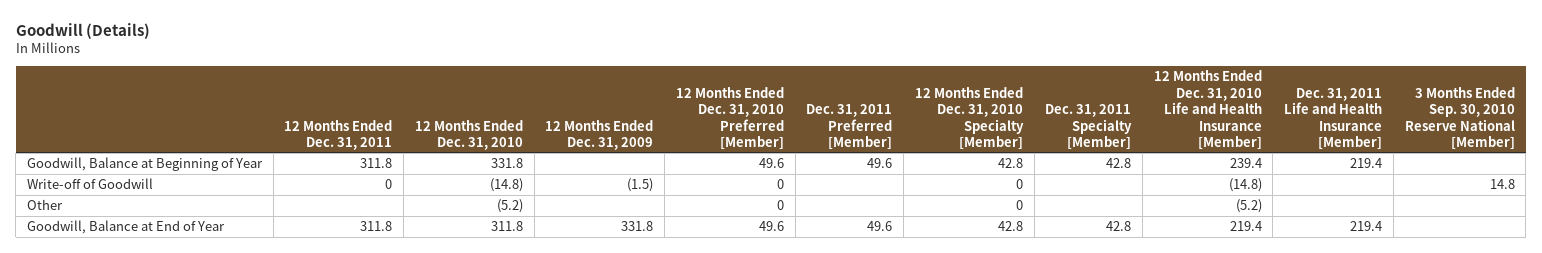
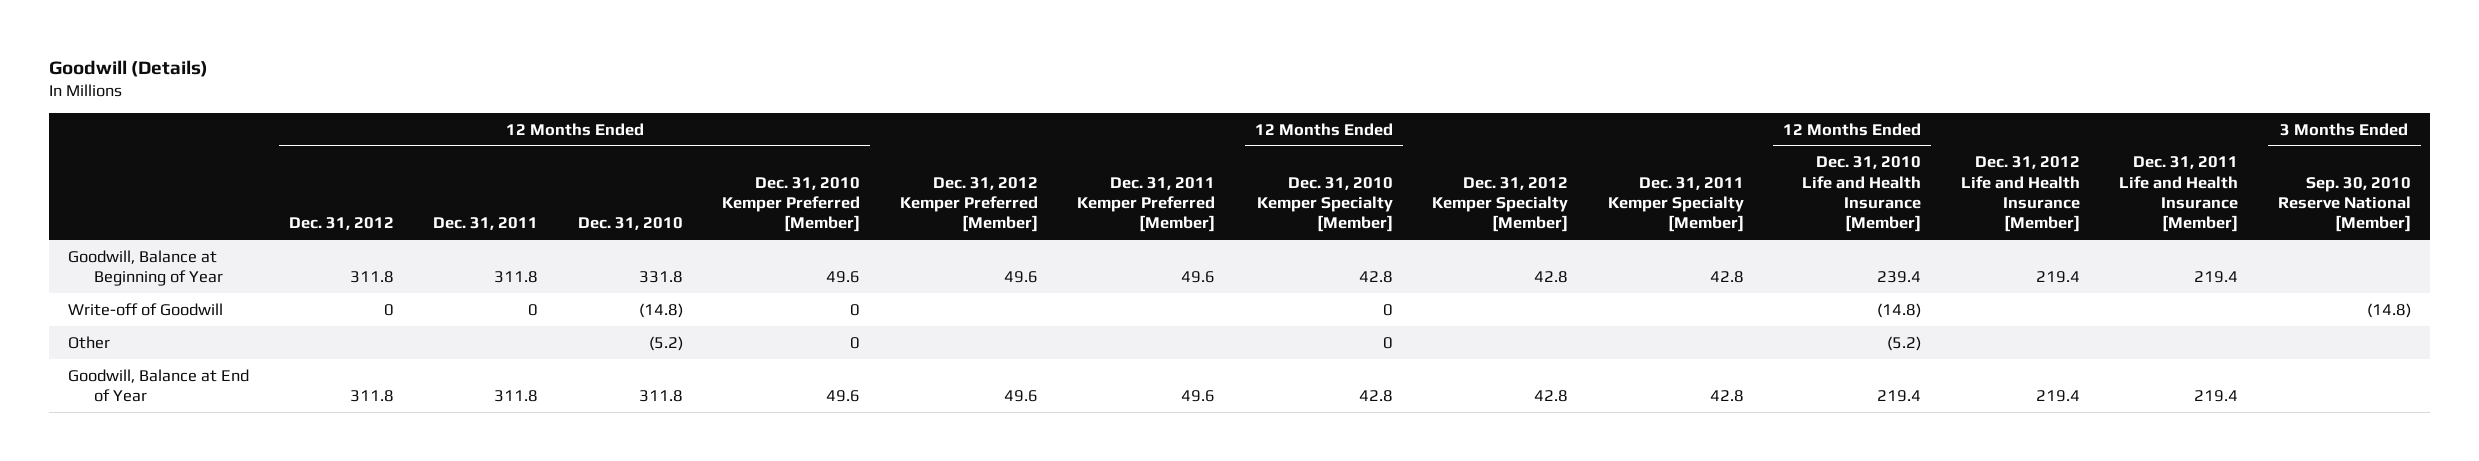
- | 12 Months Ended Dec. 31, 2011 | 12 Months Ended Dec. 31, 2010 | 12 Months Ended Dec. 31, 2009 | 12 Months Ended Dec. 31, 2010 Preferred [Member] | Dec. 31, 2011 Preferred [Member] | 12 Months Ended Dec. 31, 2010 Specialty [Member] | Dec. 31, 2011 Specialty [Member] | 12 Months Ended Dec. 31, 2010 Life and Health Insurance [Member] | Dec. 31, 2011 Life and Health Insurance [Member] | 3 Months Ended Sep. 30, 2010 Reserve National [Member]
+ | 12 Months Ended Dec. 31, 2012 | 12 Months Ended Dec. 31, 2011 | 12 Months Ended Dec. 31, 2010 | 12 Months Ended Dec. 31, 2010 Kemper Preferred [Member] | Dec. 31, 2012 Kemper Preferred [Member] | Dec. 31, 2011 Kemper Preferred [Member] | 12 Months Ended Dec. 31, 2010 Kemper Specialty [Member] | Dec. 31, 2012 Kemper Specialty [Member] | Dec. 31, 2011 Kemper Specialty [Member] | 12 Months Ended Dec. 31, 2010 Life and Health Insurance [Member] | Dec. 31, 2012 Life and Health Insurance [Member] | Dec. 31, 2011 Life and Health Insurance [Member] | 3 Months Ended Sep. 30, 2010 Reserve National [Member]
- Write-off of Goodwill | 0 | (14.8) | (1.5) | 0 | | 0 | | (14.8) | | 14.8
+ Write-off of Goodwill | 0 | 0 | (14.8) | 0 | | | 0 | | | (14.8) | | | (14.8)

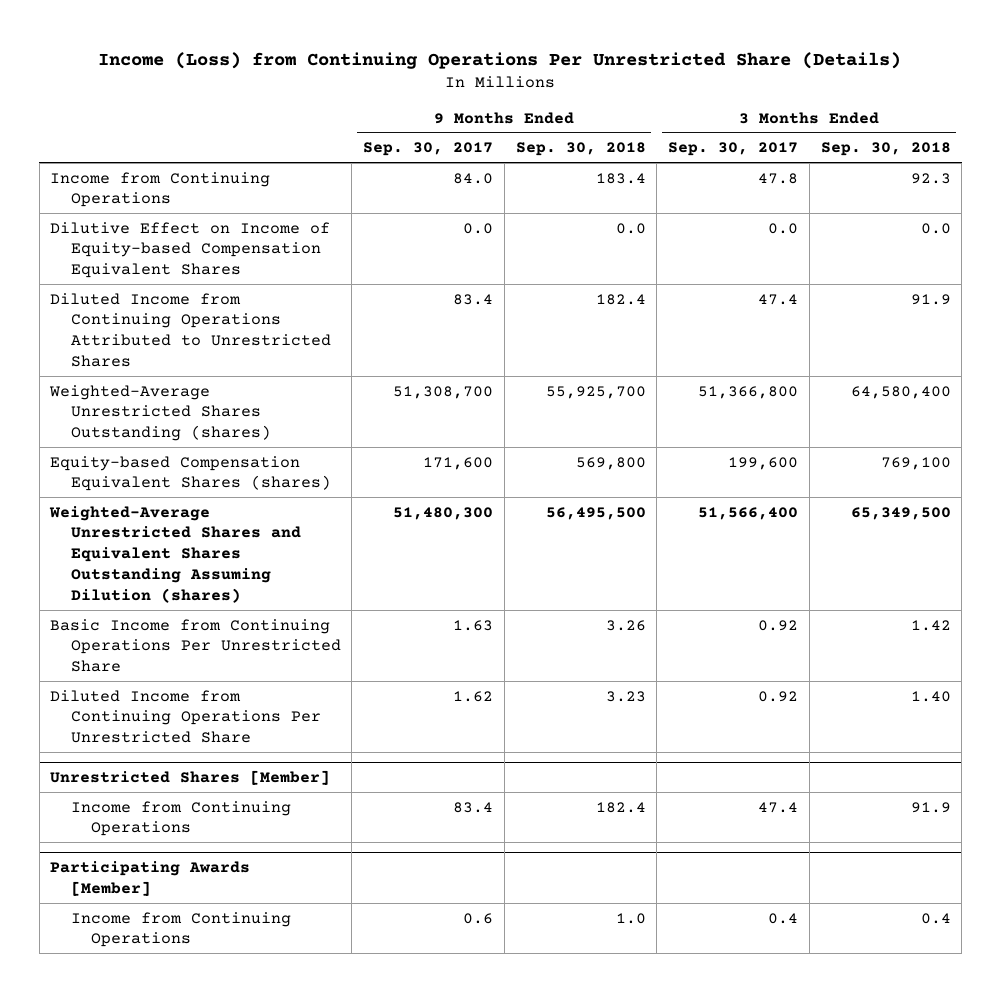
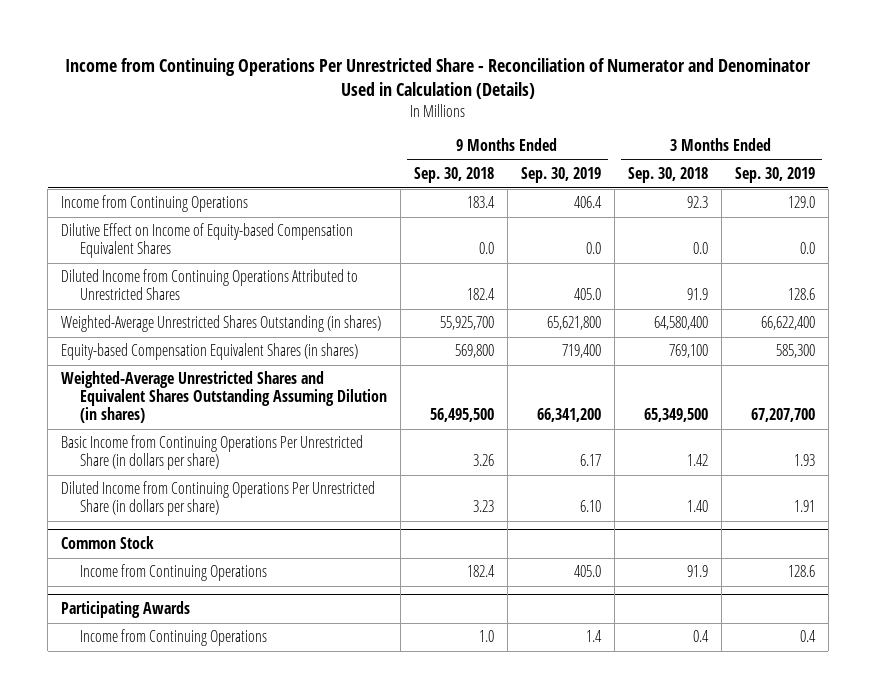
- Income (Loss) from Continuing Operations Per Unrestricted Share (Details)
+ Income from Continuing Operations Per Unrestricted Share - Reconciliation of Numerator and Denominator Used in Calculation (Details)
- | 9 Months Ended Sep. 30, 2017 | 9 Months Ended Sep. 30, 2018 | 3 Months Ended Sep. 30, 2017 | 3 Months Ended Sep. 30, 2018
+ | 9 Months Ended Sep. 30, 2018 | 9 Months Ended Sep. 30, 2019 | 3 Months Ended Sep. 30, 2018 | 3 Months Ended Sep. 30, 2019
- Weighted-Average Unrestricted Shares Outstanding (shares) | 51,308,700 | 55,925,700 | 51,366,800 | 64,580,400
- Equity-based Compensation Equivalent Shares (shares) | 171,600 | 569,800 | 199,600 | 769,100
- Weighted-Average Unrestricted Shares and Equivalent Shares Outstanding Assuming Dilution (shares) | 51,480,300 | 56,495,500 | 51,566,400 | 65,349,500
- Basic Income from Continuing Operations Per Unrestricted Share | 1.63 | 3.26 | 0.92 | 1.42
- Diluted Income from Continuing Operations Per Unrestricted Share | 1.62 | 3.23 | 0.92 | 1.40
- Unrestricted Shares [Member]
+ Weighted-Average Unrestricted Shares Outstanding (in shares) | 55,925,700 | 65,621,800 | 64,580,400 | 66,622,400
+ Equity-based Compensation Equivalent Shares (in shares) | 569,800 | 719,400 | 769,100 | 585,300
+ Weighted-Average Unrestricted Shares and Equivalent Shares Outstanding Assuming Dilution (in shares) | 56,495,500 | 66,341,200 | 65,349,500 | 67,207,700
+ Basic Income from Continuing Operations Per Unrestricted Share (in dollars per share) | 3.26 | 6.17 | 1.42 | 1.93
+ Diluted Income from Continuing Operations Per Unrestricted Share (in dollars per share) | 3.23 | 6.10 | 1.40 | 1.91
+ Common Stock
- Participating Awards [Member]
+ Participating Awards

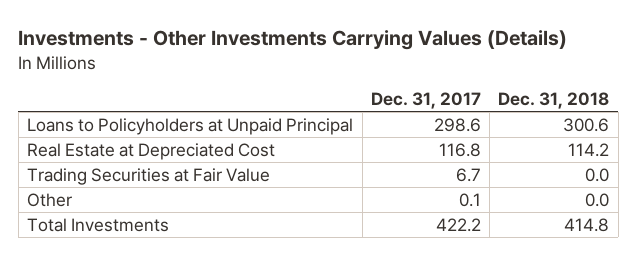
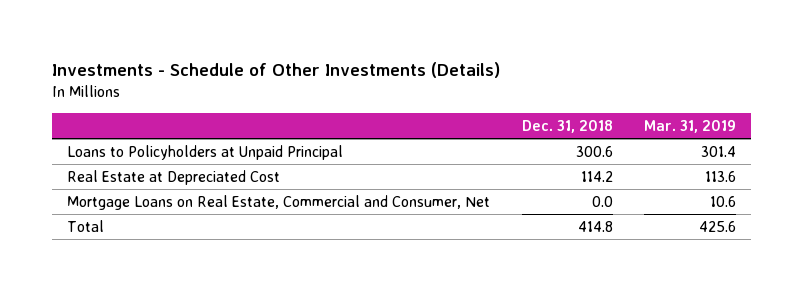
- Investments - Other Investments Carrying Values (Details)
+ Investments - Schedule of Other Investments (Details)
- | Dec. 31, 2017 | Dec. 31, 2018
+ | Dec. 31, 2018 | Mar. 31, 2019
- Trading Securities at Fair Value | 6.7 | 0.0
- Other | 0.1 | 0.0
- Total Investments | 422.2 | 414.8
+ Mortgage Loans on Real Estate, Commercial and Consumer, Net | 0.0 | 10.6
+ Total | 414.8 | 425.6

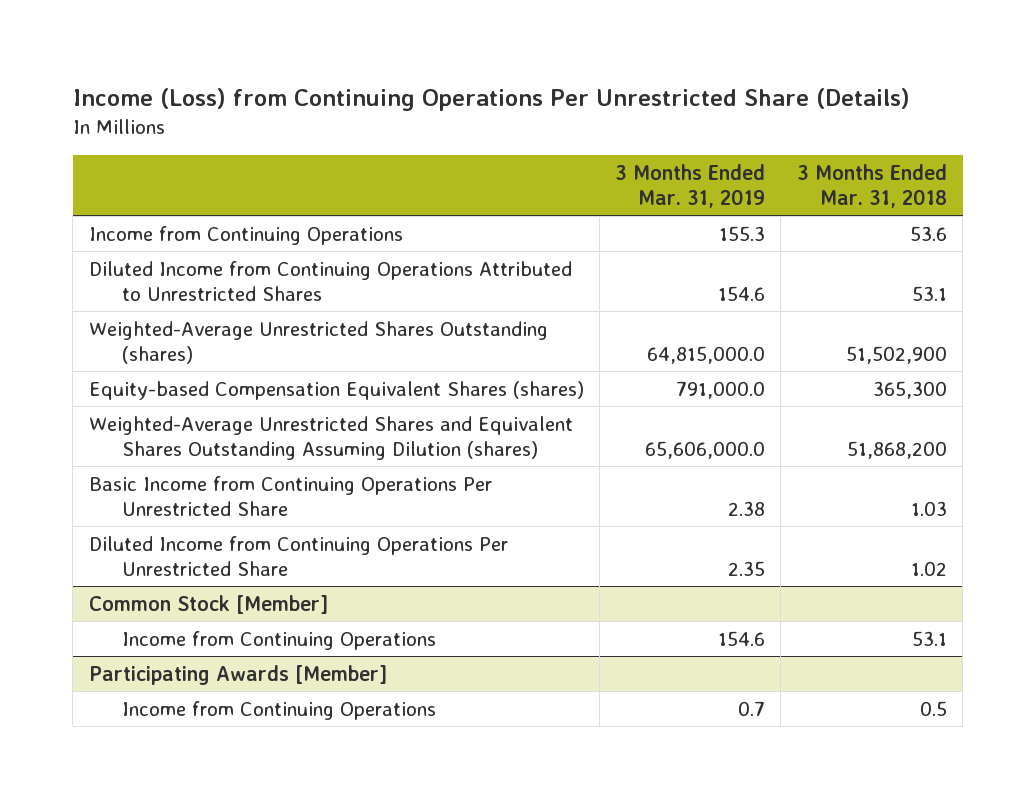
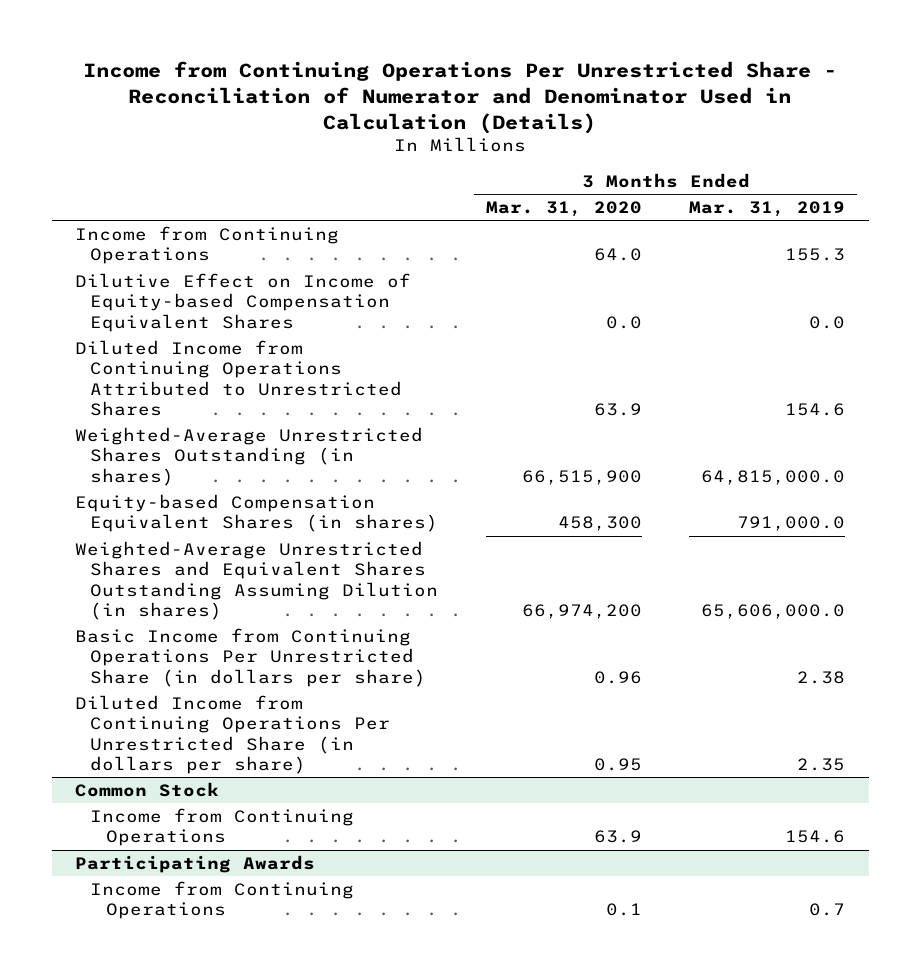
- Income (Loss) from Continuing Operations Per Unrestricted Share (Details)
+ Income from Continuing Operations Per Unrestricted Share - Reconciliation of Numerator and Denominator Used in Calculation (Details)
- | 3 Months Ended Mar. 31, 2019 | 3 Months Ended Mar. 31, 2018
+ | 3 Months Ended Mar. 31, 2020 | 3 Months Ended Mar. 31, 2019
+ Dilutive Effect on Income of Equity-based Compensation Equivalent Shares | 0.0 | 0.0
- Weighted-Average Unrestricted Shares Outstanding (shares) | 64,815,000.0 | 51,502,900
- Equity-based Compensation Equivalent Shares (shares) | 791,000.0 | 365,300
- Weighted-Average Unrestricted Shares and Equivalent Shares Outstanding Assuming Dilution (shares) | 65,606,000.0 | 51,868,200
- Basic Income from Continuing Operations Per Unrestricted Share | 2.38 | 1.03
- Diluted Income from Continuing Operations Per Unrestricted Share | 2.35 | 1.02
- Common Stock [Member]
+ Weighted-Average Unrestricted Shares Outstanding (in shares) | 66,515,900 | 64,815,000.0
+ Equity-based Compensation Equivalent Shares (in shares) | 458,300 | 791,000.0
+ Weighted-Average Unrestricted Shares and Equivalent Shares Outstanding Assuming Dilution (in shares) | 66,974,200 | 65,606,000.0
+ Basic Income from Continuing Operations Per Unrestricted Share (in dollars per share) | 0.96 | 2.38
+ Diluted Income from Continuing Operations Per Unrestricted Share (in dollars per share) | 0.95 | 2.35
+ Common Stock
- Participating Awards [Member]
+ Participating Awards

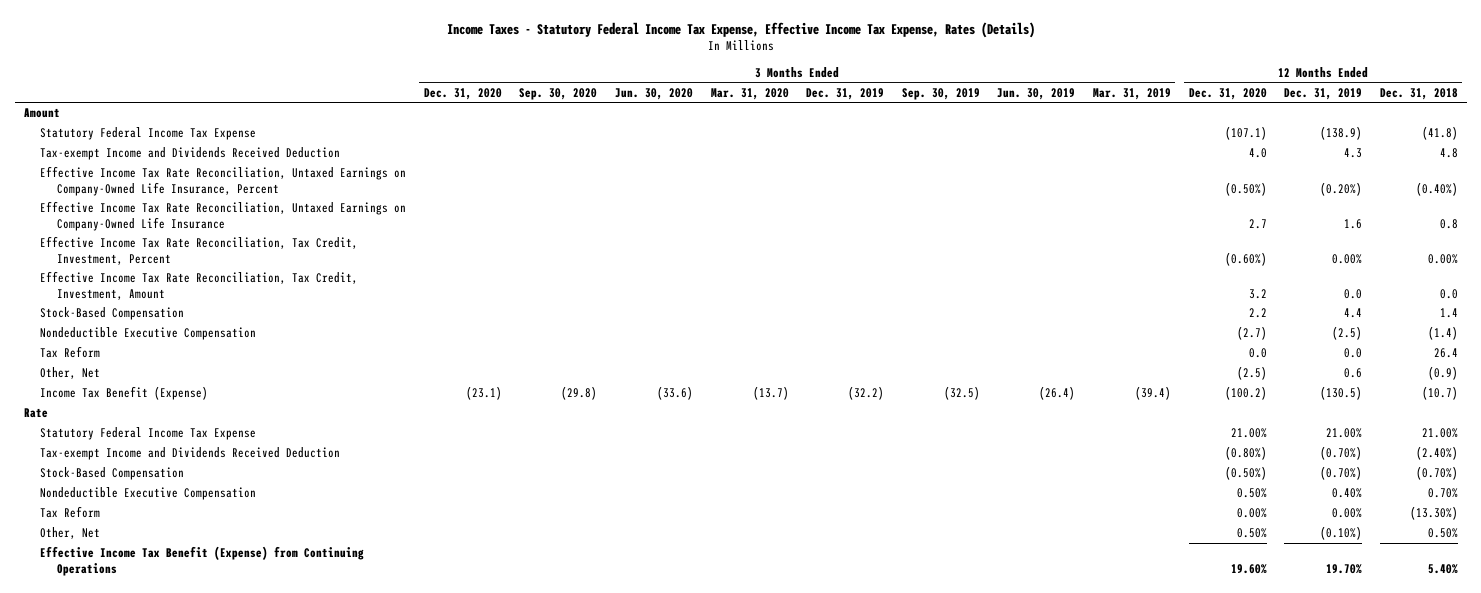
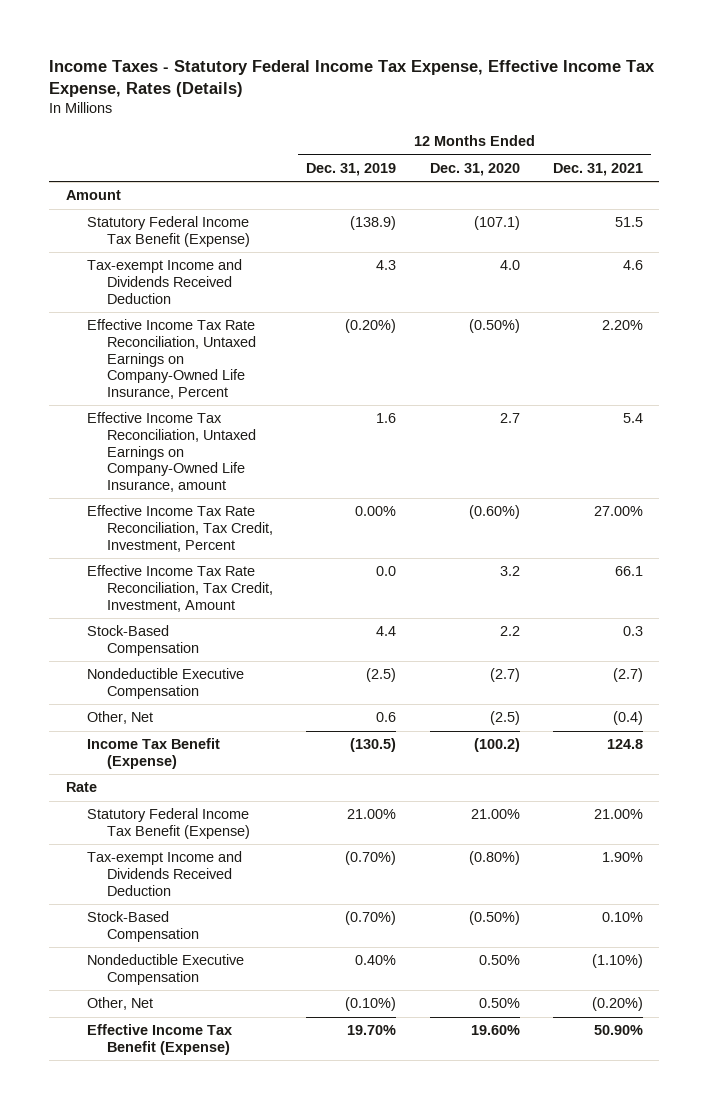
- | 3 Months Ended Dec. 31, 2020 | 3 Months Ended Sep. 30, 2020 | 3 Months Ended Jun. 30, 2020 | 3 Months Ended Mar. 31, 2020 | 3 Months Ended Dec. 31, 2019 | 3 Months Ended Sep. 30, 2019 | 3 Months Ended Jun. 30, 2019 | 3 Months Ended Mar. 31, 2019 | 12 Months Ended Dec. 31, 2020 | 12 Months Ended Dec. 31, 2019 | 12 Months Ended Dec. 31, 2018
+ | 12 Months Ended Dec. 31, 2019 | 12 Months Ended Dec. 31, 2020 | 12 Months Ended Dec. 31, 2021
- Statutory Federal Income Tax Expense | | | | | | | | | (107.1) | (138.9) | (41.8)
+ Statutory Federal Income Tax Benefit (Expense) | (138.9) | (107.1) | 51.5
- Effective Income Tax Rate Reconciliation, Untaxed Earnings on Company-Owned Life Insurance | | | | | | | | | 2.7 | 1.6 | 0.8
+ Effective Income Tax Reconciliation, Untaxed Earnings on Company-Owned Life Insurance, amount | 1.6 | 2.7 | 5.4
- Tax Reform | | | | | | | | | 0.0 | 0.0 | 26.4
- Statutory Federal Income Tax Expense | | | | | | | | | 21.00% | 21.00% | 21.00%
+ Statutory Federal Income Tax Benefit (Expense) | 21.00% | 21.00% | 21.00%
- Tax Reform | | | | | | | | | 0.00% | 0.00% | (13.30%)
- Effective Income Tax Benefit (Expense) from Continuing Operations | | | | | | | | | 19.60% | 19.70% | 5.40%
+ Effective Income Tax Benefit (Expense) | 19.70% | 19.60% | 50.90%

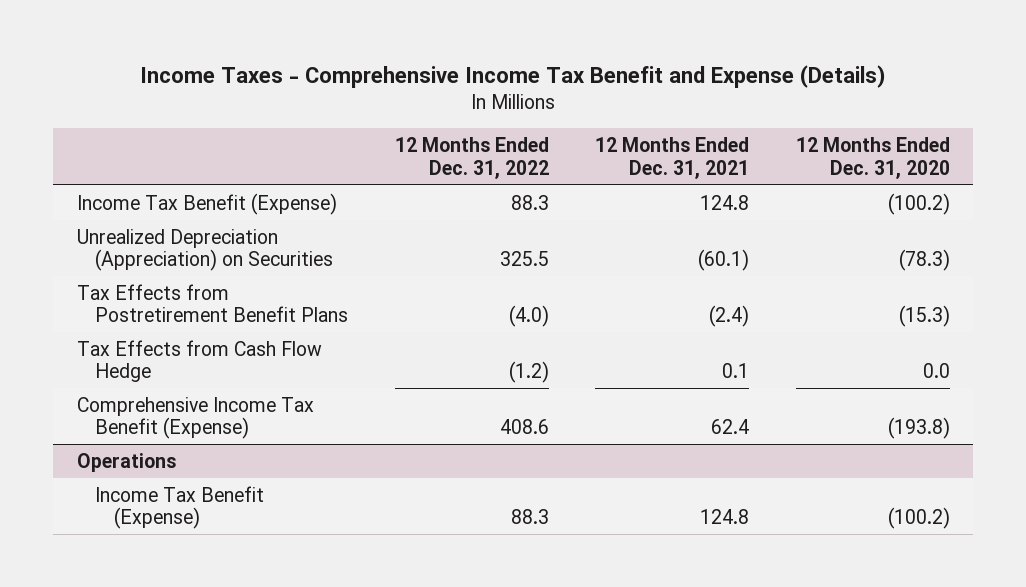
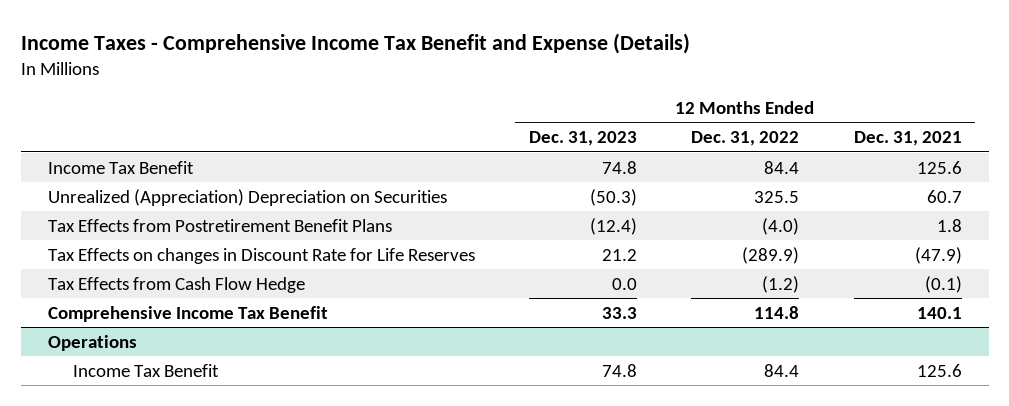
- | 12 Months Ended Dec. 31, 2022 | 12 Months Ended Dec. 31, 2021 | 12 Months Ended Dec. 31, 2020
+ | 12 Months Ended Dec. 31, 2023 | 12 Months Ended Dec. 31, 2022 | 12 Months Ended Dec. 31, 2021
- Income Tax Benefit (Expense) | 88.3 | 124.8 | (100.2)
- Unrealized Depreciation (Appreciation) on Securities | 325.5 | (60.1) | (78.3)
- Tax Effects from Postretirement Benefit Plans | (4.0) | (2.4) | (15.3)
- Tax Effects from Cash Flow Hedge | (1.2) | 0.1 | 0.0
- Comprehensive Income Tax Benefit (Expense) | 408.6 | 62.4 | (193.8)
+ Income Tax Benefit | 74.8 | 84.4 | 125.6
+ Unrealized (Appreciation) Depreciation on Securities | (50.3) | 325.5 | 60.7
+ Tax Effects from Postretirement Benefit Plans | (12.4) | (4.0) | 1.8
+ Tax Effects on changes in Discount Rate for Life Reserves | 21.2 | (289.9) | (47.9)
+ Tax Effects from Cash Flow Hedge | 0.0 | (1.2) | (0.1)
+ Comprehensive Income Tax Benefit | 33.3 | 114.8 | 140.1
@ Operations
- Income Tax Benefit (Expense) | 88.3 | 124.8 | (100.2)
+ Income Tax Benefit | 74.8 | 84.4 | 125.6

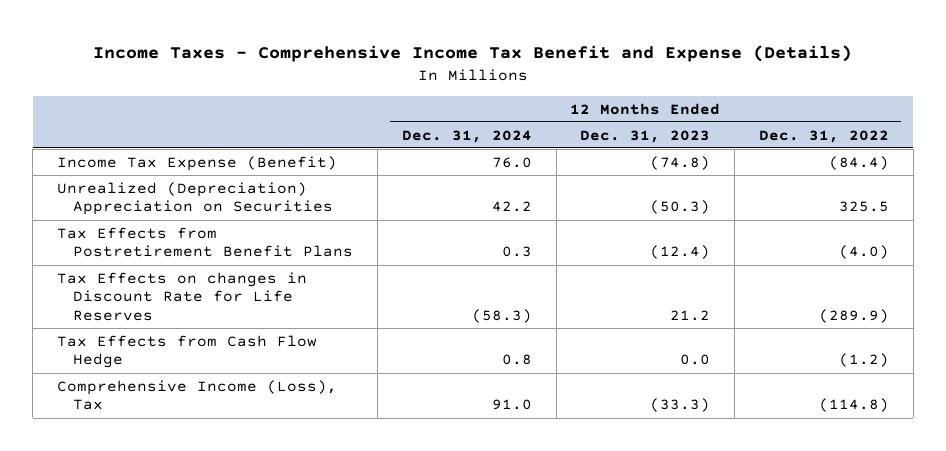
- | 12 Months Ended Dec. 31, 2023 | 12 Months Ended Dec. 31, 2022 | 12 Months Ended Dec. 31, 2021
+ | 12 Months Ended Dec. 31, 2024 | 12 Months Ended Dec. 31, 2023 | 12 Months Ended Dec. 31, 2022
- Income Tax Benefit | 74.8 | 84.4 | 125.6
- Unrealized (Appreciation) Depreciation on Securities | (50.3) | 325.5 | 60.7
+ Income Tax Expense (Benefit) | 76.0 | (74.8) | (84.4)
+ Unrealized (Depreciation) Appreciation on Securities | 42.2 | (50.3) | 325.5
- Comprehensive Income Tax Benefit | 33.3 | 114.8 | 140.1
- Operations
- Income Tax Benefit | 74.8 | 84.4 | 125.6
+ Comprehensive Income (Loss), Tax | 91.0 | (33.3) | (114.8)

